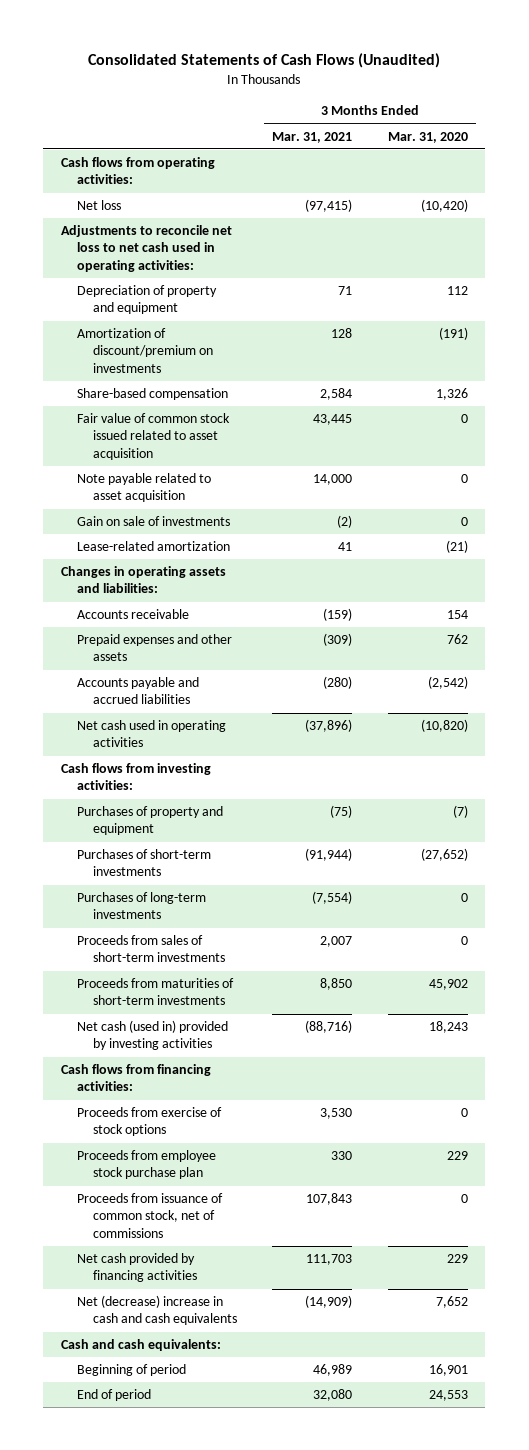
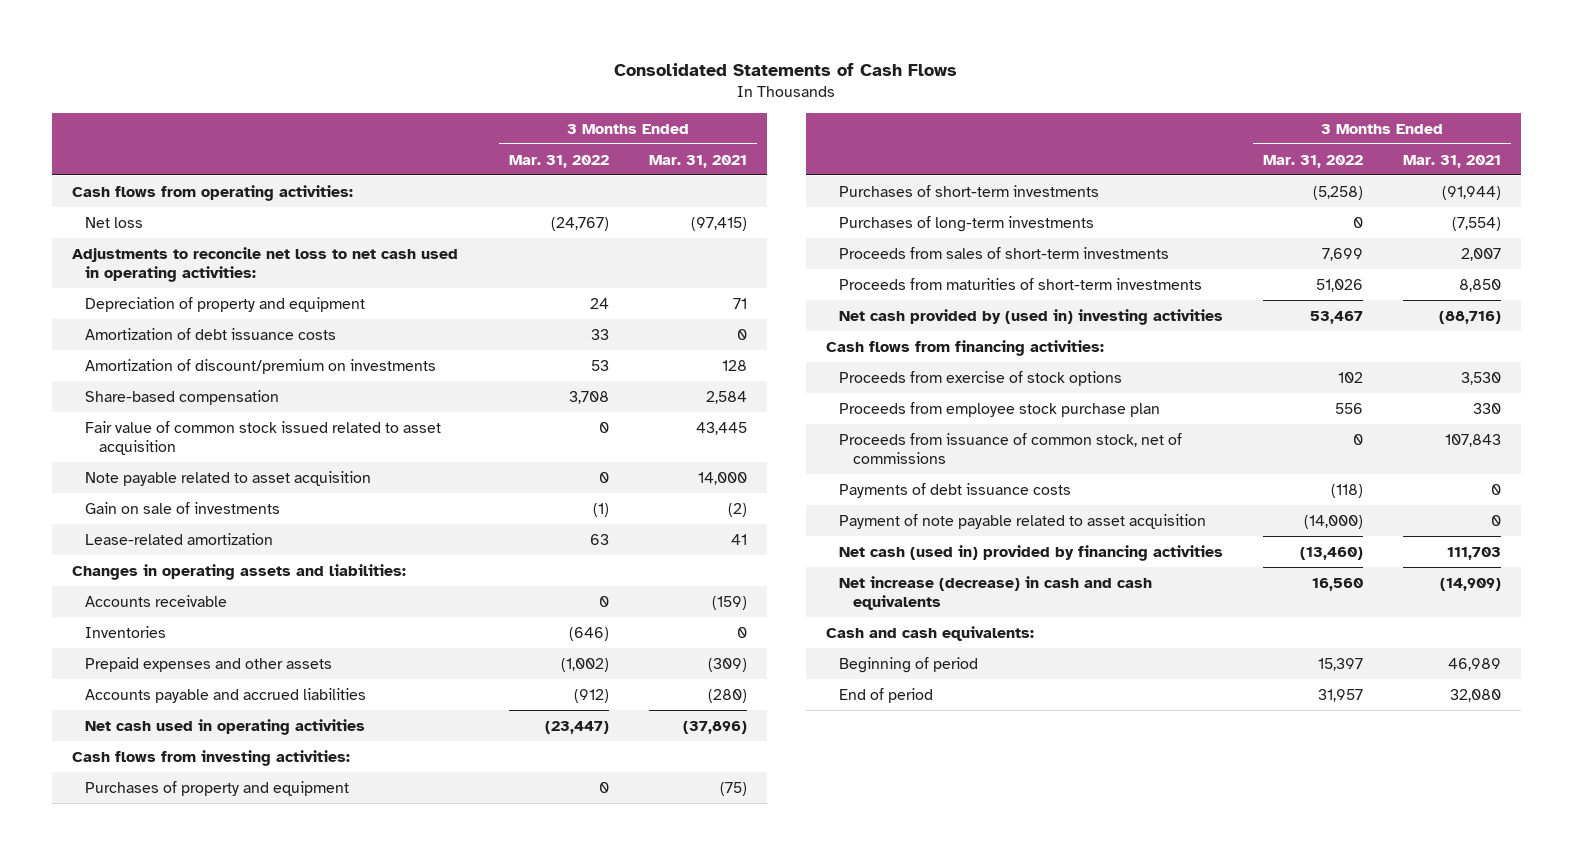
- Consolidated Statements of Cash Flows (Unaudited)
+ Consolidated Statements of Cash Flows
- | 3 Months Ended Mar. 31, 2021 | 3 Months Ended Mar. 31, 2020
+ | 3 Months Ended Mar. 31, 2022 | 3 Months Ended Mar. 31, 2021
+ Amortization of debt issuance costs | 33 | 0
+ Inventories | (646) | 0
- Net cash (used in) provided by investing activities | (88,716) | 18,243
+ Net cash provided by (used in) investing activities | 53,467 | (88,716)
- Net cash provided by financing activities | 111,703 | 229
- Net (decrease) increase in cash and cash equivalents | (14,909) | 7,652
+ Payments of debt issuance costs | (118) | 0
+ Payment of note payable related to asset acquisition | (14,000) | 0
+ Net cash (used in) provided by financing activities | (13,460) | 111,703
+ Net increase (decrease) in cash and cash equivalents | 16,560 | (14,909)

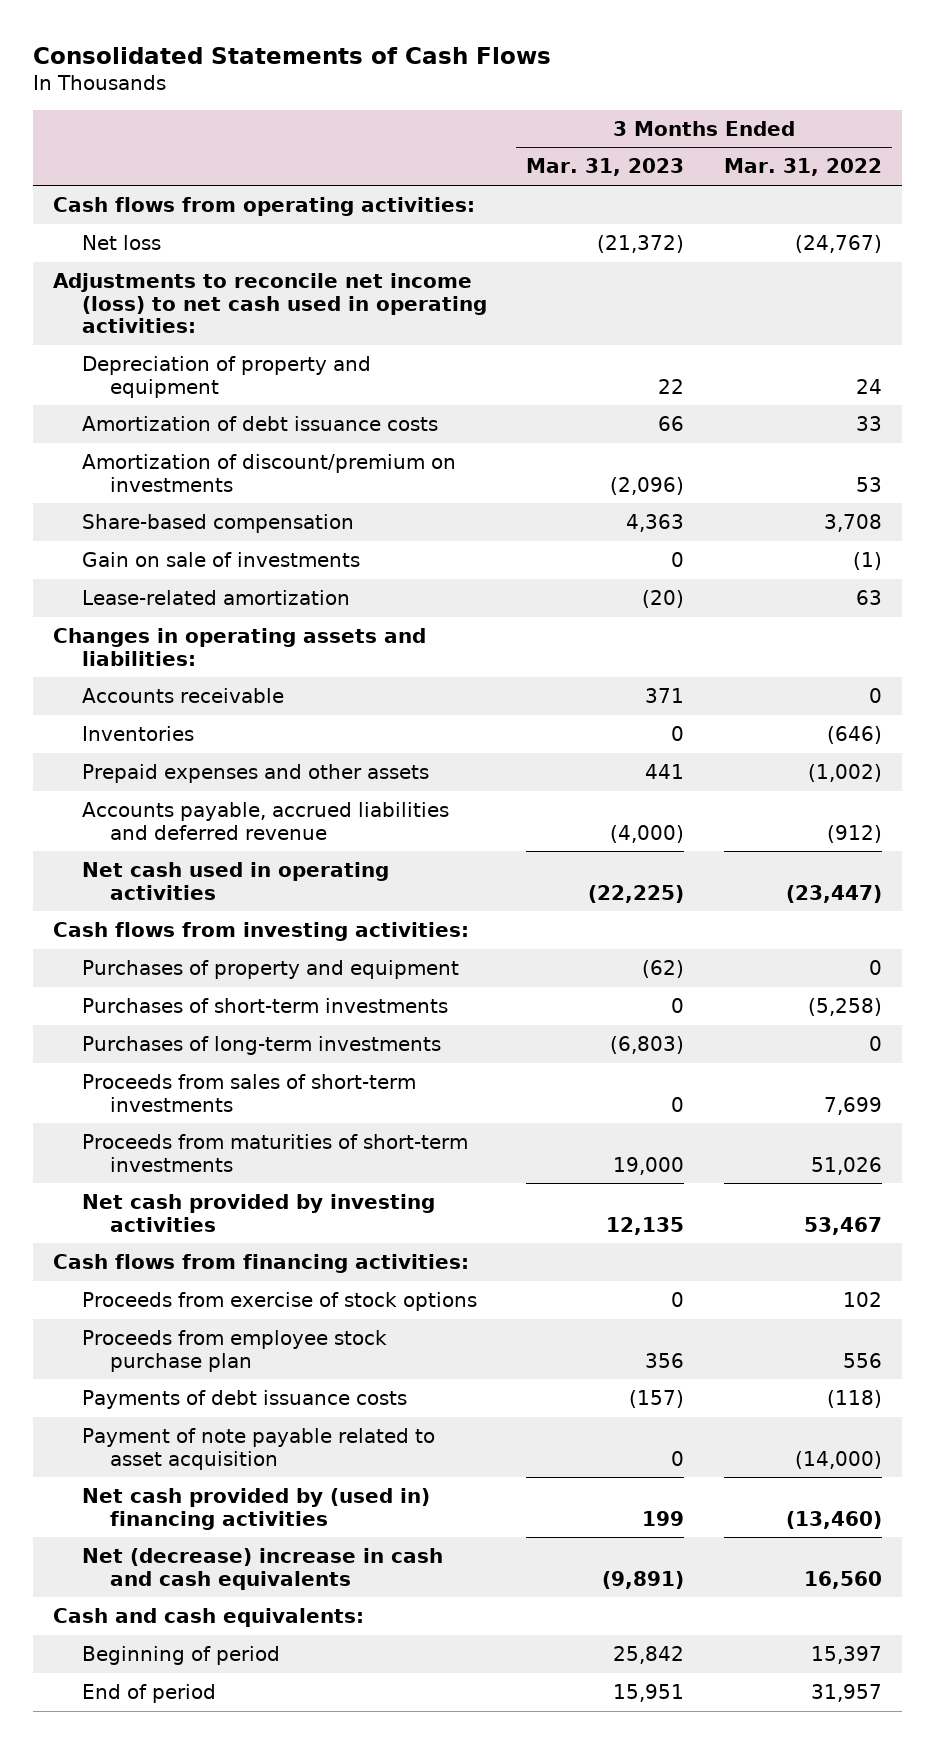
- | 3 Months Ended Mar. 31, 2022 | 3 Months Ended Mar. 31, 2021
+ | 3 Months Ended Mar. 31, 2023 | 3 Months Ended Mar. 31, 2022
- Adjustments to reconcile net loss to net cash used in operating activities:
+ Adjustments to reconcile net income (loss) to net cash used in operating activities:
- Fair value of common stock issued related to asset acquisition | 0 | 43,445
- Note payable related to asset acquisition | 0 | 14,000
- Accounts payable and accrued liabilities | (912) | (280)
+ Accounts payable, accrued liabilities and deferred revenue | (4,000) | (912)
- Net cash provided by (used in) investing activities | 53,467 | (88,716)
+ Net cash provided by investing activities | 12,135 | 53,467
- Proceeds from issuance of common stock, net of commissions | 0 | 107,843
- Net cash (used in) provided by financing activities | (13,460) | 111,703
- Net increase (decrease) in cash and cash equivalents | 16,560 | (14,909)
+ Net cash provided by (used in) financing activities | 199 | (13,460)
+ Net (decrease) increase in cash and cash equivalents | (9,891) | 16,560

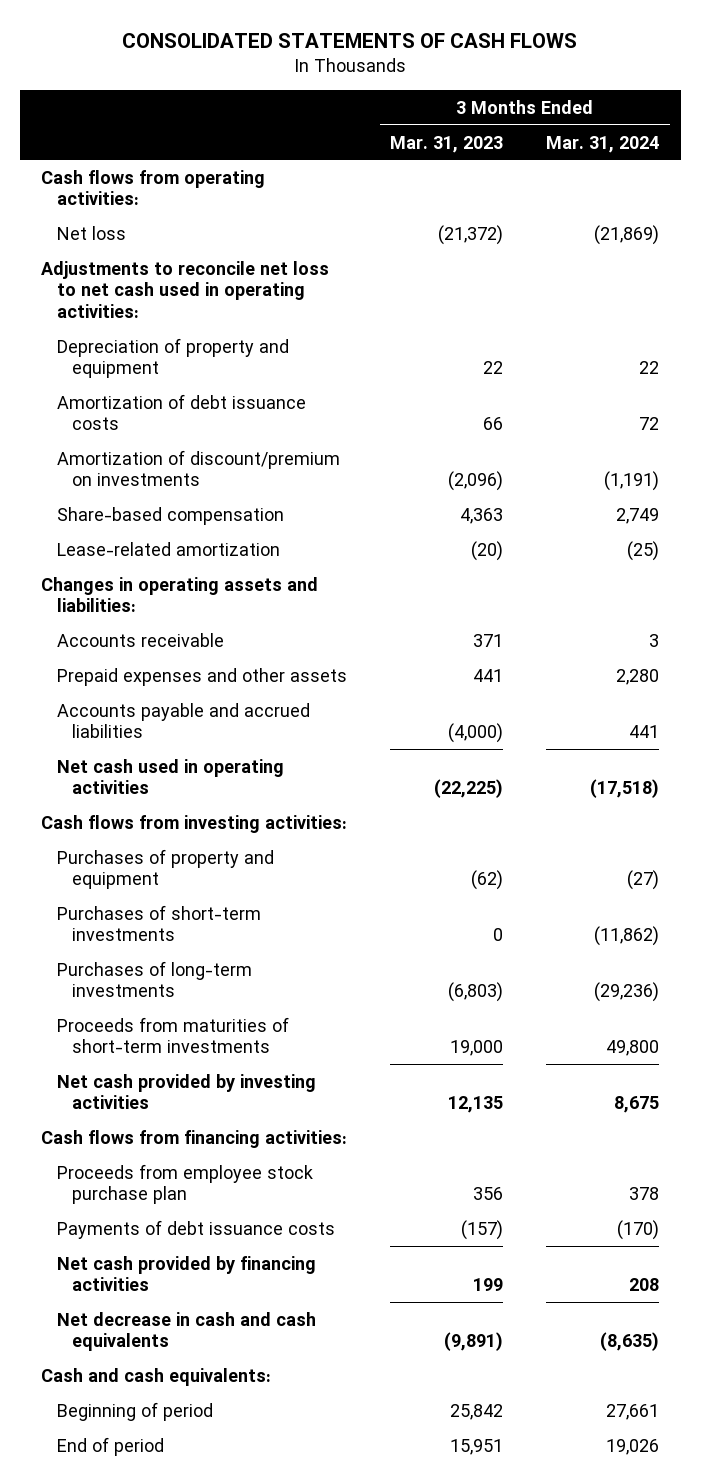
- Consolidated Statements of Cash Flows
+ CONSOLIDATED STATEMENTS OF CASH FLOWS
- | 3 Months Ended Mar. 31, 2023 | 3 Months Ended Mar. 31, 2022
+ | 3 Months Ended Mar. 31, 2023 | 3 Months Ended Mar. 31, 2024
- Adjustments to reconcile net income (loss) to net cash used in operating activities:
+ Adjustments to reconcile net loss to net cash used in operating activities:
- Gain on sale of investments | 0 | (1)
- Inventories | 0 | (646)
- Accounts payable, accrued liabilities and deferred revenue | (4,000) | (912)
+ Accounts payable and accrued liabilities | (4,000) | 441
- Proceeds from sales of short-term investments | 0 | 7,699
- Proceeds from exercise of stock options | 0 | 102
- Payment of note payable related to asset acquisition | 0 | (14,000)
- Net cash provided by (used in) financing activities | 199 | (13,460)
- Net (decrease) increase in cash and cash equivalents | (9,891) | 16,560
+ Net cash provided by financing activities | 199 | 208
+ Net decrease in cash and cash equivalents | (9,891) | (8,635)

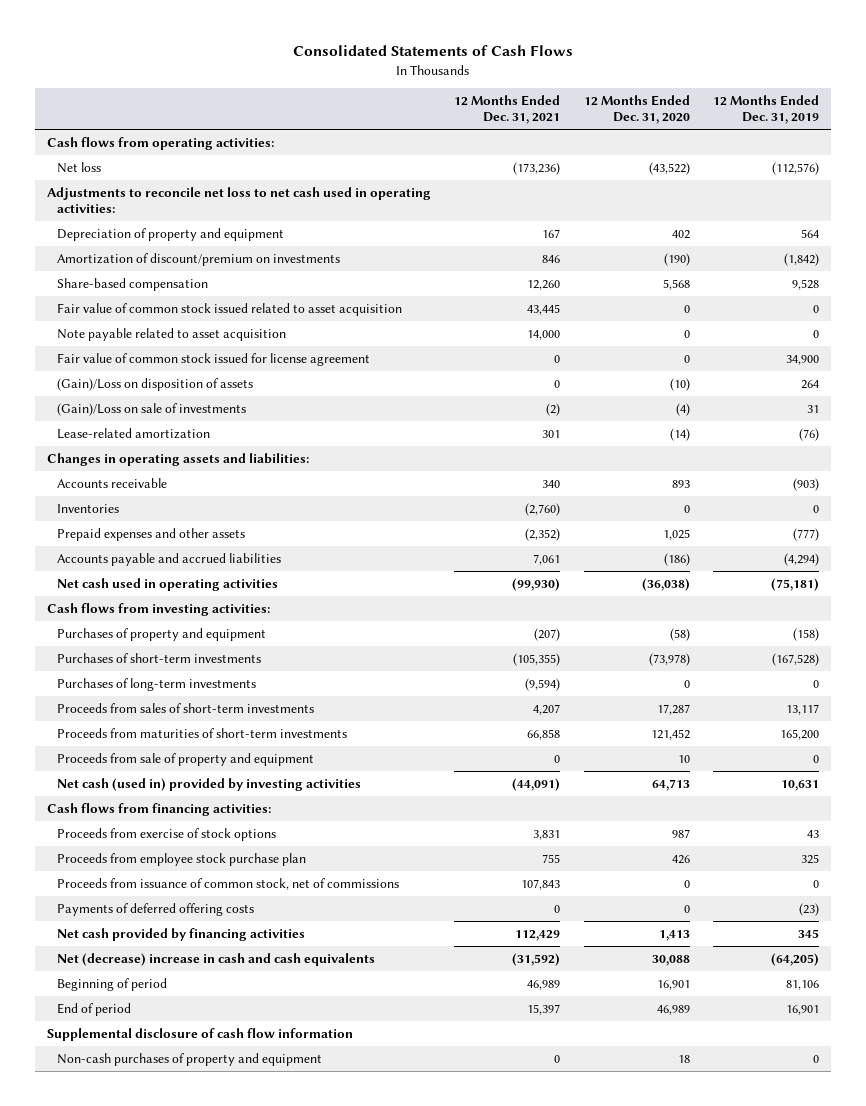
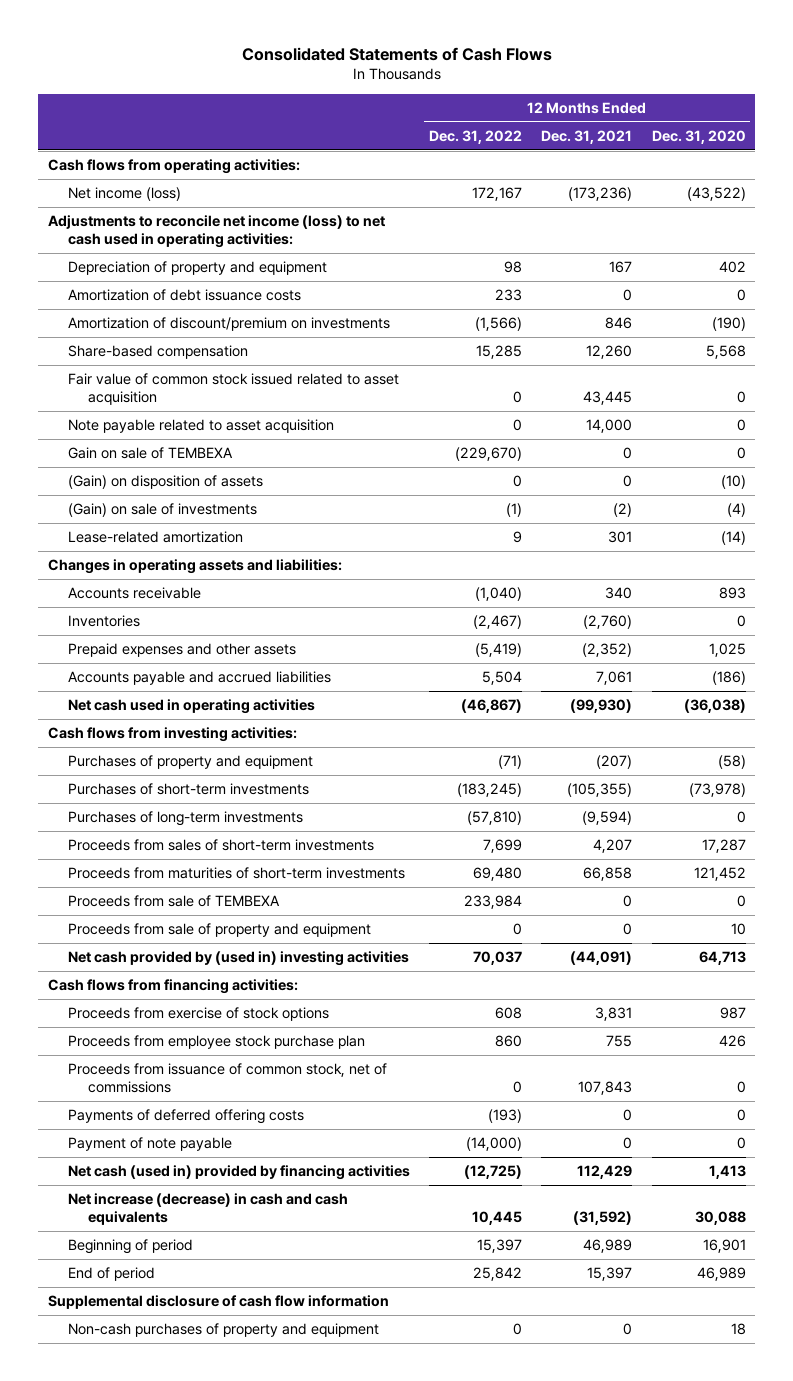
- | 12 Months Ended Dec. 31, 2021 | 12 Months Ended Dec. 31, 2020 | 12 Months Ended Dec. 31, 2019
+ | 12 Months Ended Dec. 31, 2022 | 12 Months Ended Dec. 31, 2021 | 12 Months Ended Dec. 31, 2020
- Net loss | (173,236) | (43,522) | (112,576)
- Adjustments to reconcile net loss to net cash used in operating activities:
+ Net income (loss) | 172,167 | (173,236) | (43,522)
+ Adjustments to reconcile net income (loss) to net cash used in operating activities:
+ Amortization of debt issuance costs | 233 | 0 | 0
- Fair value of common stock issued for license agreement | 0 | 0 | 34,900
- (Gain)/Loss on disposition of assets | 0 | (10) | 264
- (Gain)/Loss on sale of investments | (2) | (4) | 31
+ Gain on sale of TEMBEXA | (229,670) | 0 | 0
+ (Gain) on disposition of assets | 0 | 0 | (10)
+ (Gain) on sale of investments | (1) | (2) | (4)
+ Proceeds from sale of TEMBEXA | 233,984 | 0 | 0
- Net cash (used in) provided by investing activities | (44,091) | 64,713 | 10,631
+ Net cash provided by (used in) investing activities | 70,037 | (44,091) | 64,713
- Net cash provided by financing activities | 112,429 | 1,413 | 345
- Net (decrease) increase in cash and cash equivalents | (31,592) | 30,088 | (64,205)
+ Payment of note payable | (14,000) | 0 | 0
+ Net cash (used in) provided by financing activities | (12,725) | 112,429 | 1,413
+ Net increase (decrease) in cash and cash equivalents | 10,445 | (31,592) | 30,088

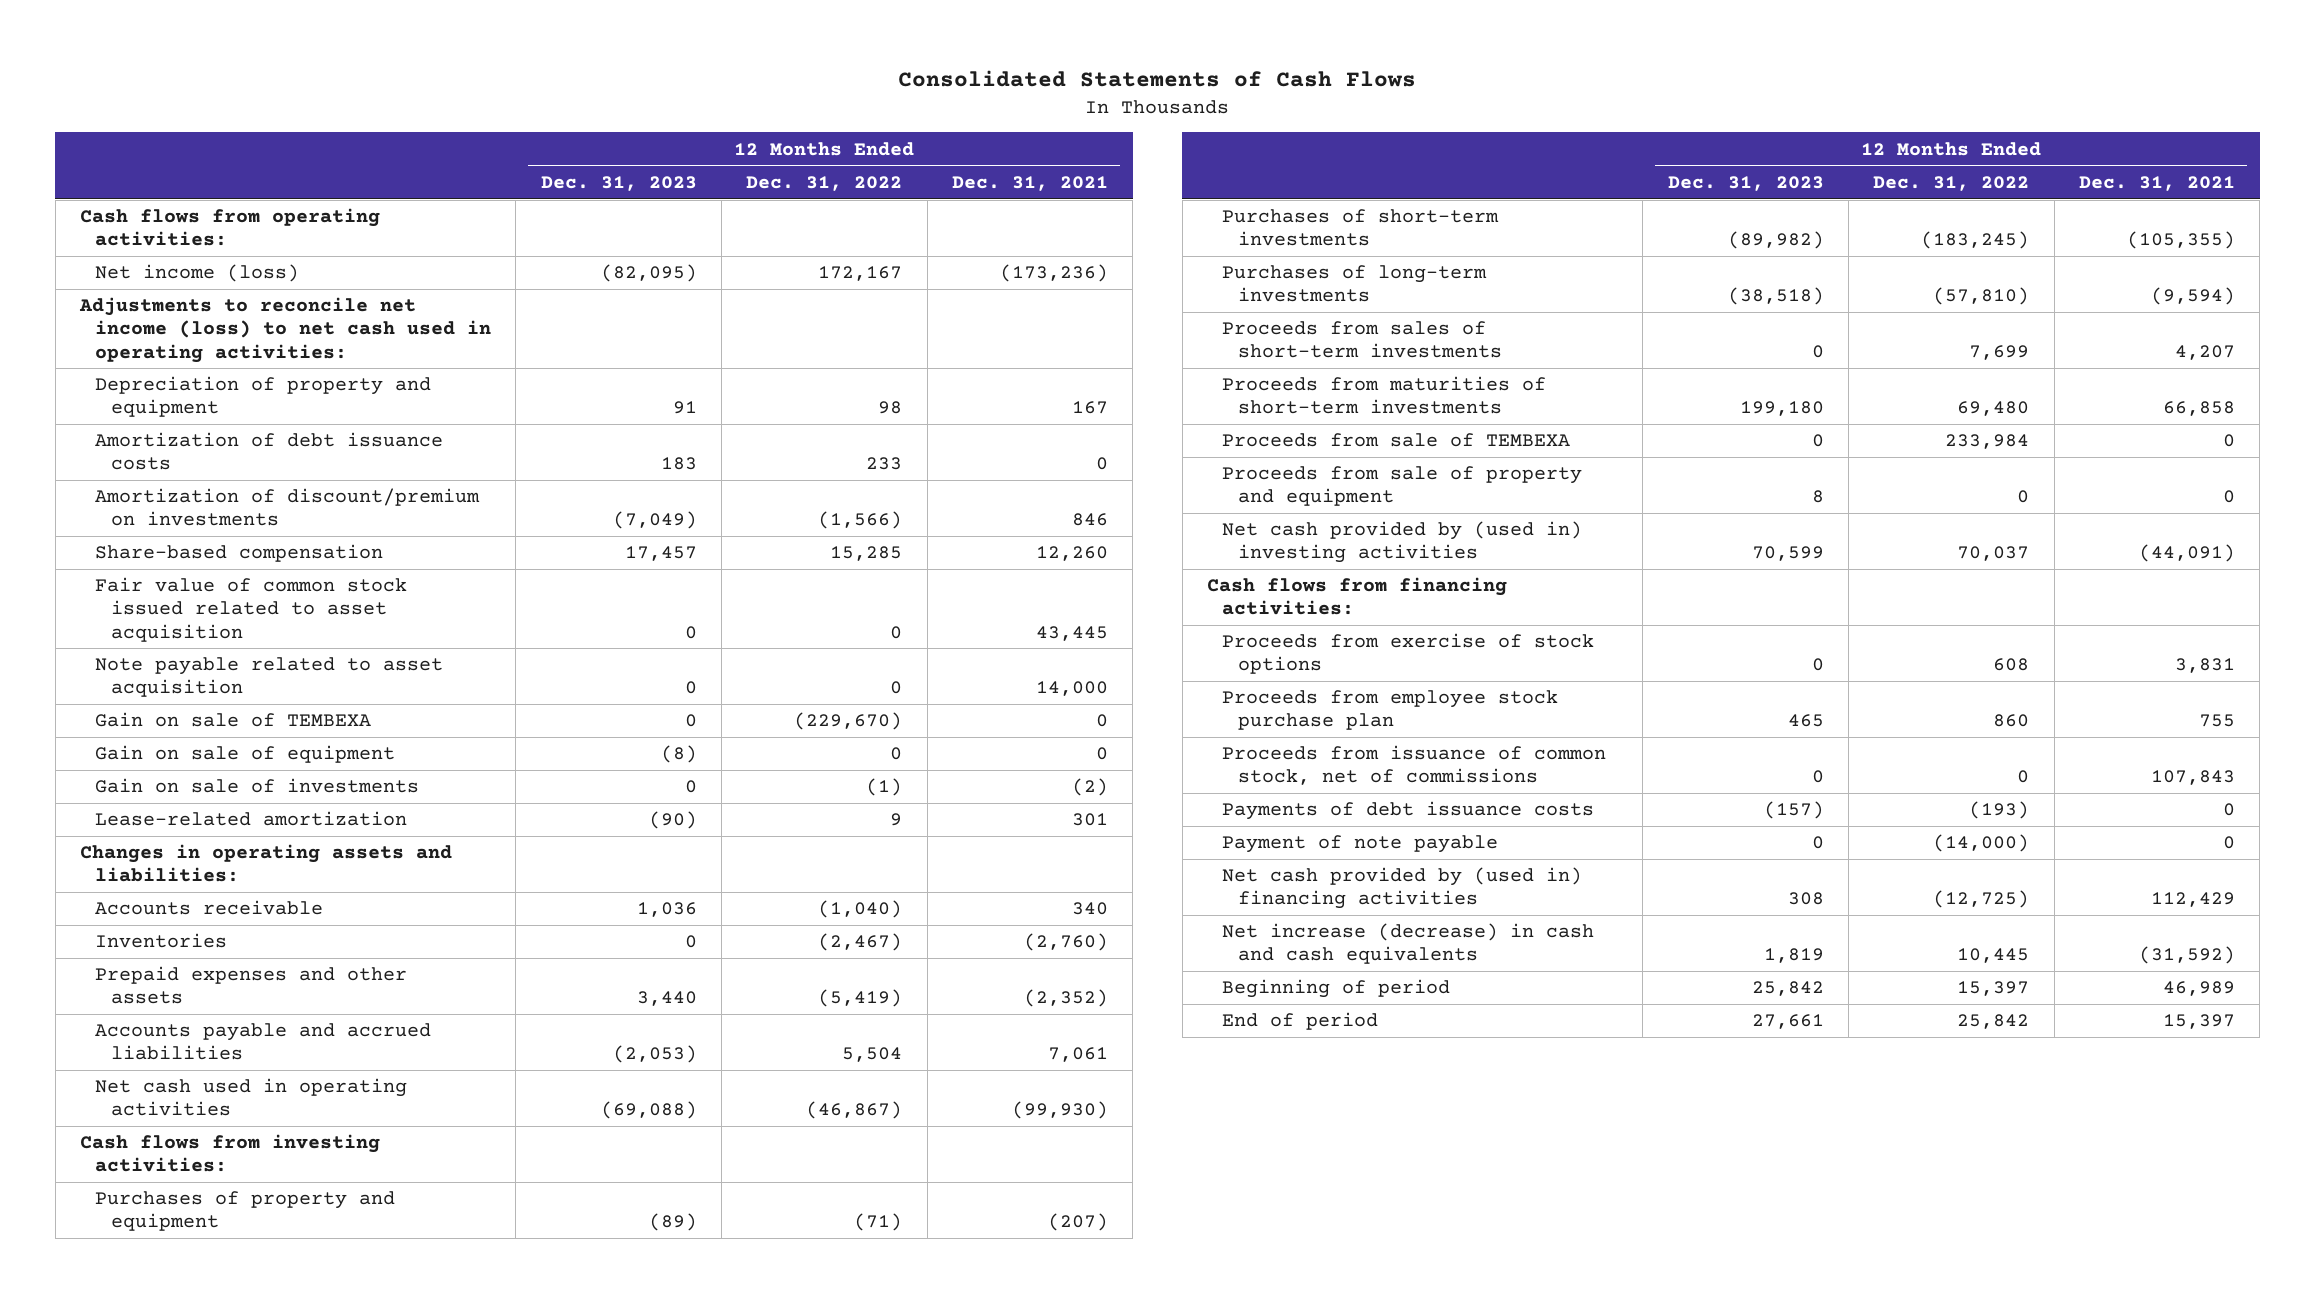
- | 12 Months Ended Dec. 31, 2022 | 12 Months Ended Dec. 31, 2021 | 12 Months Ended Dec. 31, 2020
+ | 12 Months Ended Dec. 31, 2023 | 12 Months Ended Dec. 31, 2022 | 12 Months Ended Dec. 31, 2021
- (Gain) on disposition of assets | 0 | 0 | (10)
- (Gain) on sale of investments | (1) | (2) | (4)
+ Gain on sale of equipment | (8) | 0 | 0
+ Gain on sale of investments | 0 | (1) | (2)
- Payments of deferred offering costs | (193) | 0 | 0
+ Payments of debt issuance costs | (157) | (193) | 0
- Net cash (used in) provided by financing activities | (12,725) | 112,429 | 1,413
+ Net cash provided by (used in) financing activities | 308 | (12,725) | 112,429
- Supplemental disclosure of cash flow information
- Non-cash purchases of property and equipment | 0 | 0 | 18

